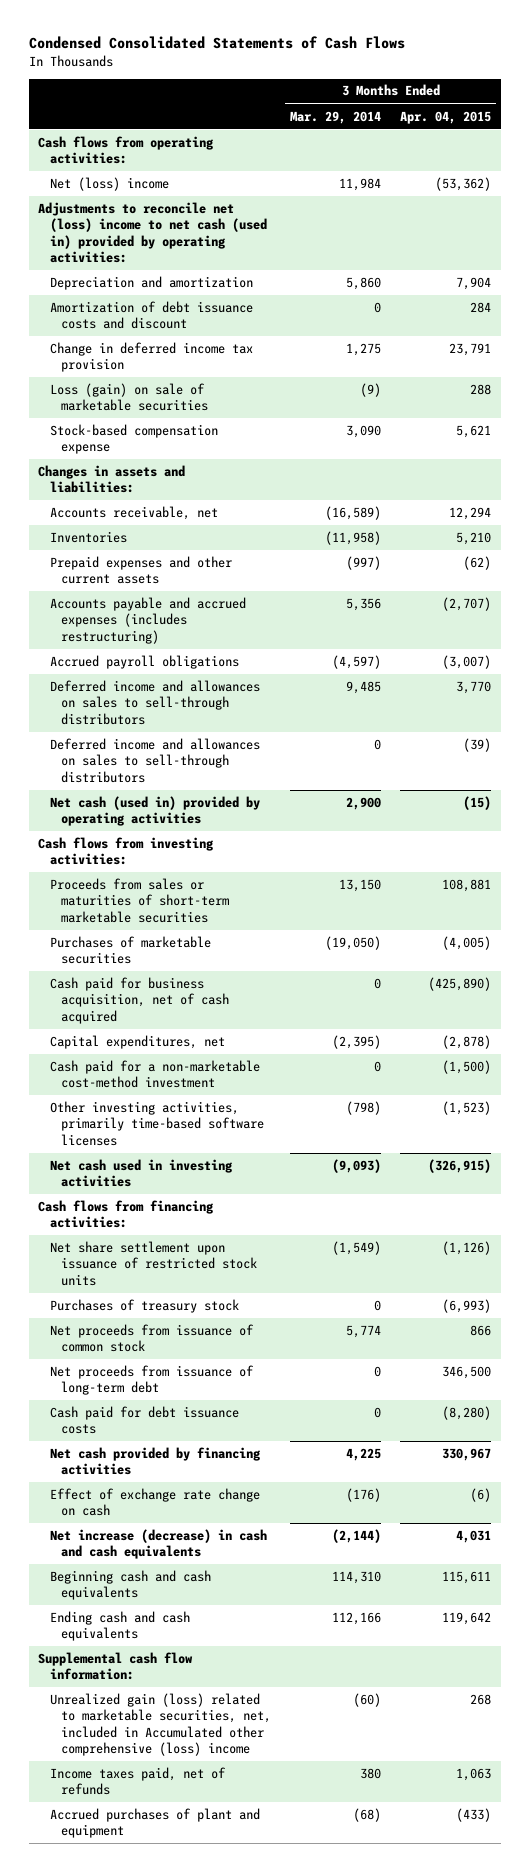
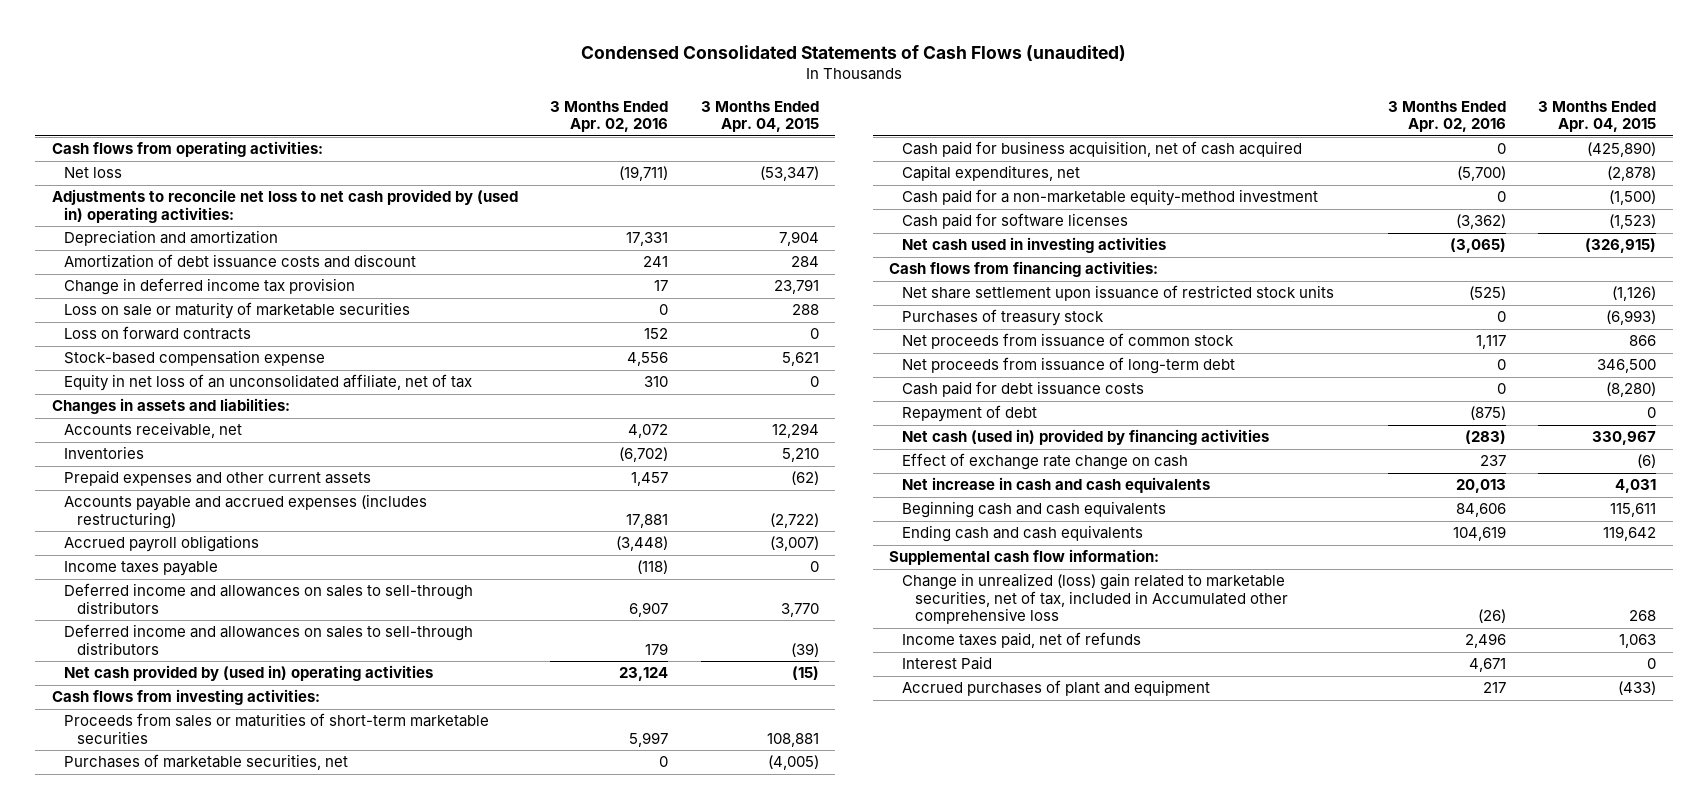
- Condensed Consolidated Statements of Cash Flows
+ Condensed Consolidated Statements of Cash Flows (unaudited)
- | 3 Months Ended Mar. 29, 2014 | 3 Months Ended Apr. 04, 2015
+ | 3 Months Ended Apr. 02, 2016 | 3 Months Ended Apr. 04, 2015
- Net (loss) income | 11,984 | (53,362)
- Adjustments to reconcile net (loss) income to net cash (used in) provided by operating activities:
+ Net loss | (19,711) | (53,347)
+ Adjustments to reconcile net loss to net cash provided by (used in) operating activities:
- Loss (gain) on sale of marketable securities | (9) | 288
+ Loss on sale or maturity of marketable securities | 0 | 288
+ Loss on forward contracts | 152 | 0
+ Equity in net loss of an unconsolidated affiliate, net of tax | 310 | 0
- Accounts payable and accrued expenses (includes restructuring) | 5,356 | (2,707)
+ Accounts payable and accrued expenses (includes restructuring) | 17,881 | (2,722)
+ Income taxes payable | (118) | 0
- Net cash (used in) provided by operating activities | 2,900 | (15)
+ Net cash provided by (used in) operating activities | 23,124 | (15)
- Purchases of marketable securities | (19,050) | (4,005)
+ Purchases of marketable securities, net | 0 | (4,005)
- Cash paid for a non-marketable cost-method investment | 0 | (1,500)
- Other investing activities, primarily time-based software licenses | (798) | (1,523)
+ Cash paid for a non-marketable equity-method investment | 0 | (1,500)
+ Cash paid for software licenses | (3,362) | (1,523)
- Net cash provided by financing activities | 4,225 | 330,967
+ Repayment of debt | (875) | 0
+ Net cash (used in) provided by financing activities | (283) | 330,967
- Net increase (decrease) in cash and cash equivalents | (2,144) | 4,031
+ Net increase in cash and cash equivalents | 20,013 | 4,031
- Unrealized gain (loss) related to marketable securities, net, included in Accumulated other comprehensive (loss) income | (60) | 268
+ Change in unrealized (loss) gain related to marketable securities, net of tax, included in Accumulated other comprehensive loss | (26) | 268
+ Interest Paid | 4,671 | 0

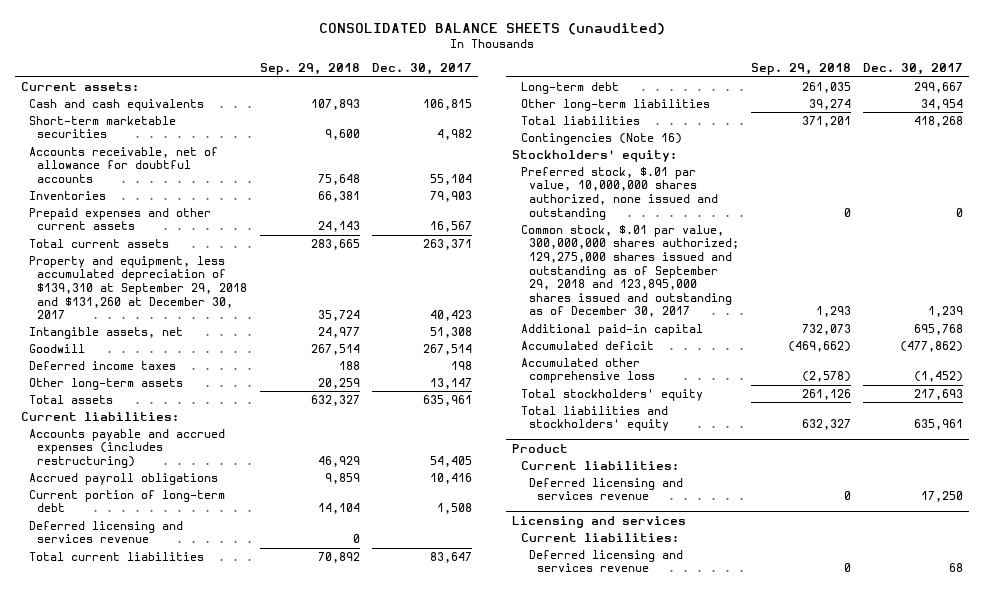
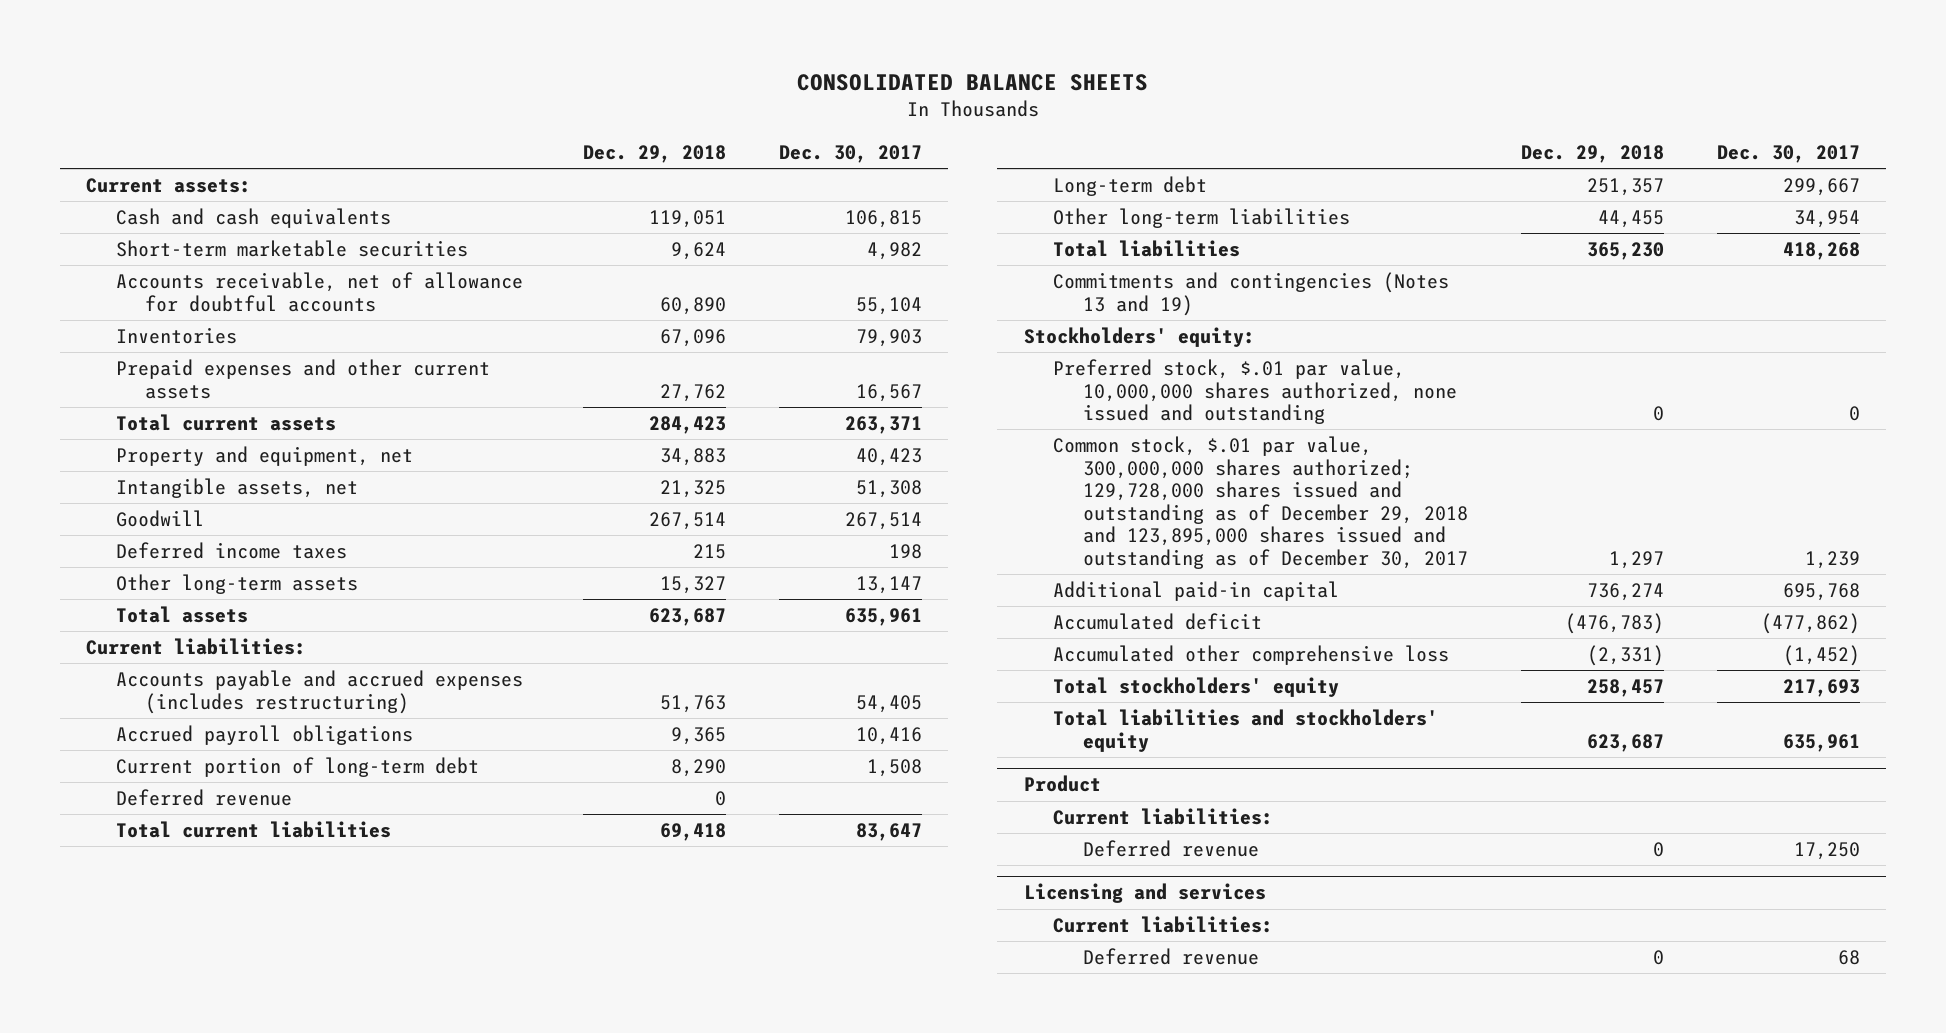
- CONSOLIDATED BALANCE SHEETS (unaudited)
+ CONSOLIDATED BALANCE SHEETS
- | Sep. 29, 2018 | Dec. 30, 2017
+ | Dec. 29, 2018 | Dec. 30, 2017
- Property and equipment, less accumulated depreciation of $139,310 at September 29, 2018 and $131,260 at December 30, 2017 | 35,724 | 40,423
+ Property and equipment, net | 34,883 | 40,423
- Deferred licensing and services revenue | 0 |
+ Deferred revenue | 0 |
- Contingencies (Note 16)
+ Commitments and contingencies (Notes 13 and 19)
- Common stock, $.01 par value, 300,000,000 shares authorized; 129,275,000 shares issued and outstanding as of September 29, 2018 and 123,895,000 shares issued and outstanding as of December 30, 2017 | 1,293 | 1,239
+ Common stock, $.01 par value, 300,000,000 shares authorized; 129,728,000 shares issued and outstanding as of December 29, 2018 and 123,895,000 shares issued and outstanding as of December 30, 2017 | 1,297 | 1,239
@ Product
- Deferred licensing and services revenue | 0 | 17,250
+ Deferred revenue | 0 | 17,250
@ Licensing and services
- Deferred licensing and services revenue | 0 | 68
+ Deferred revenue | 0 | 68

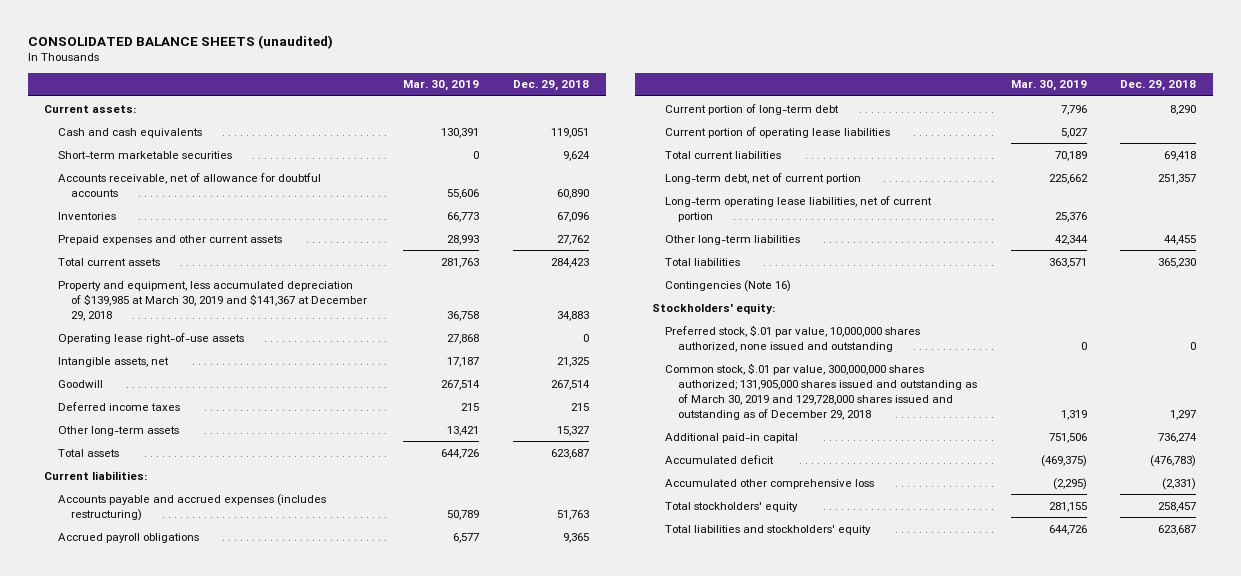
- CONSOLIDATED BALANCE SHEETS
+ CONSOLIDATED BALANCE SHEETS (unaudited)
- | Dec. 29, 2018 | Dec. 30, 2017
+ | Mar. 30, 2019 | Dec. 29, 2018
- Property and equipment, net | 34,883 | 40,423
+ Property and equipment, less accumulated depreciation of $139,985 at March 30, 2019 and $141,367 at December 29, 2018 | 36,758 | 34,883
+ Operating lease right-of-use assets | 27,868 | 0
- Deferred revenue | 0 |
+ Current portion of operating lease liabilities | 5,027 |
- Long-term debt | 251,357 | 299,667
+ Long-term debt, net of current portion | 225,662 | 251,357
+ Long-term operating lease liabilities, net of current portion | 25,376 |
- Commitments and contingencies (Notes 13 and 19)
+ Contingencies (Note 16)
- Common stock, $.01 par value, 300,000,000 shares authorized; 129,728,000 shares issued and outstanding as of December 29, 2018 and 123,895,000 shares issued and outstanding as of December 30, 2017 | 1,297 | 1,239
+ Common stock, $.01 par value, 300,000,000 shares authorized; 131,905,000 shares issued and outstanding as of March 30, 2019 and 129,728,000 shares issued and outstanding as of December 29, 2018 | 1,319 | 1,297
- Product
- Current liabilities:
- Deferred revenue | 0 | 17,250
- Licensing and services
- Current liabilities:
- Deferred revenue | 0 | 68

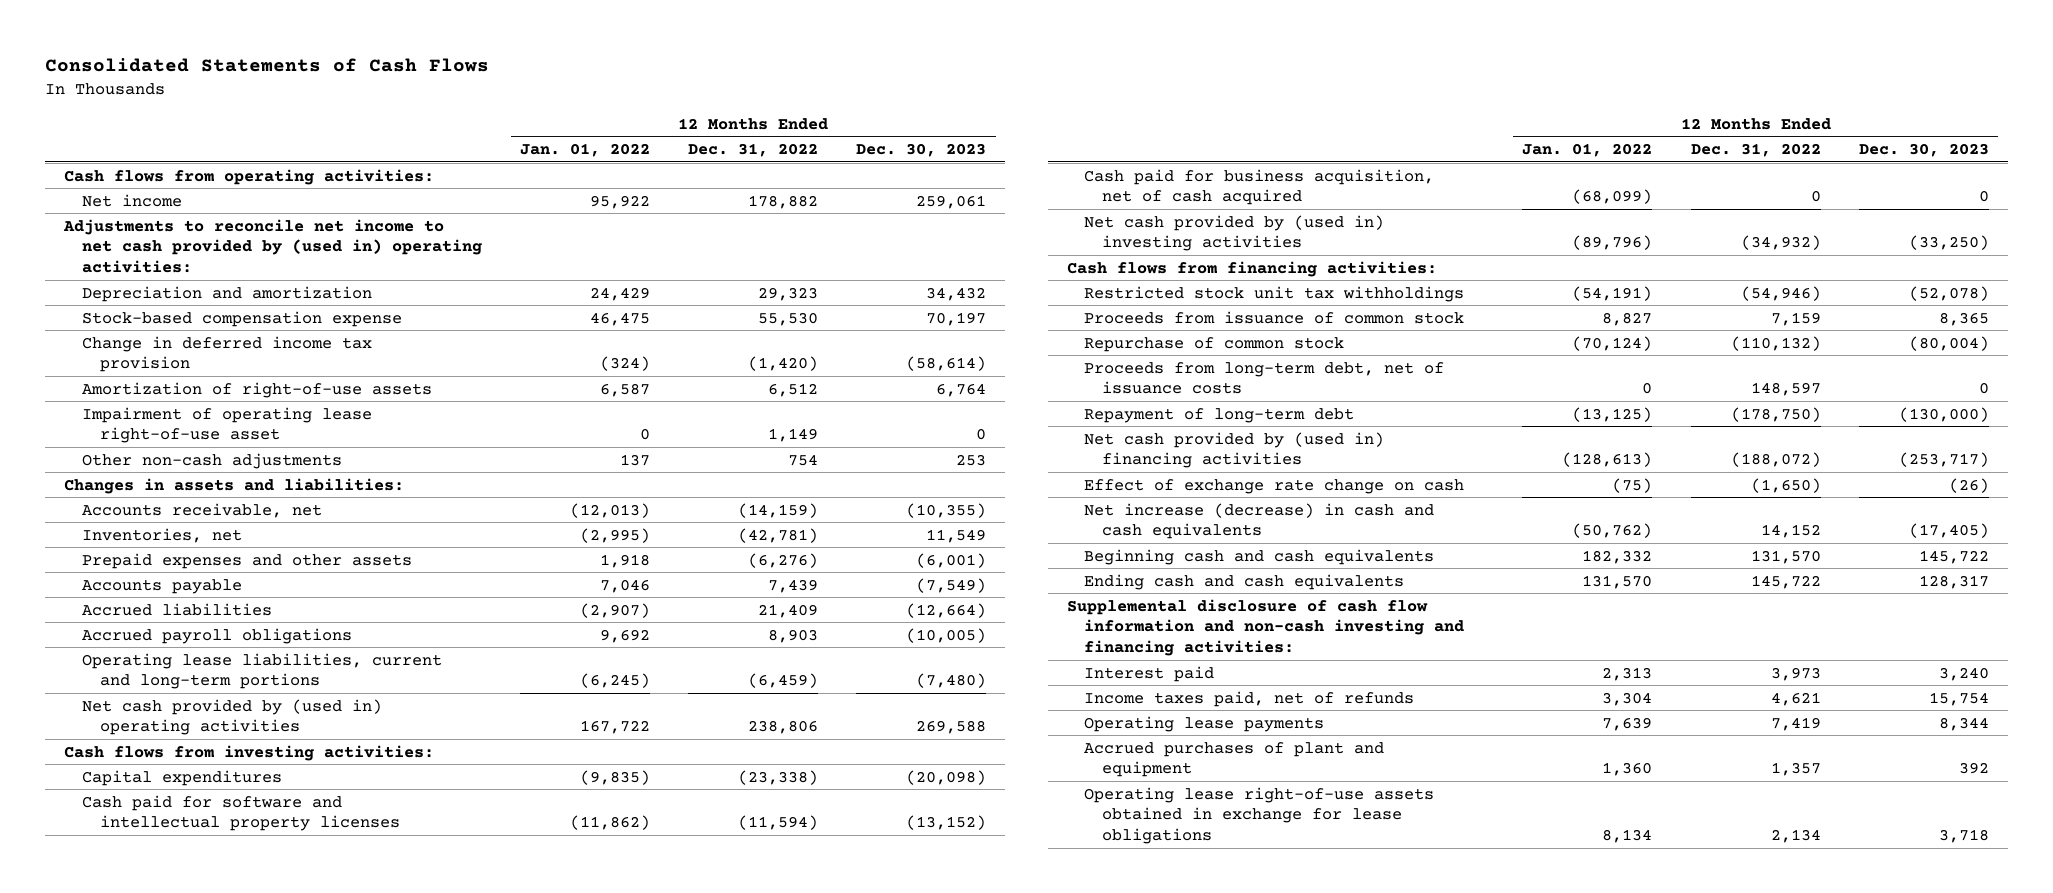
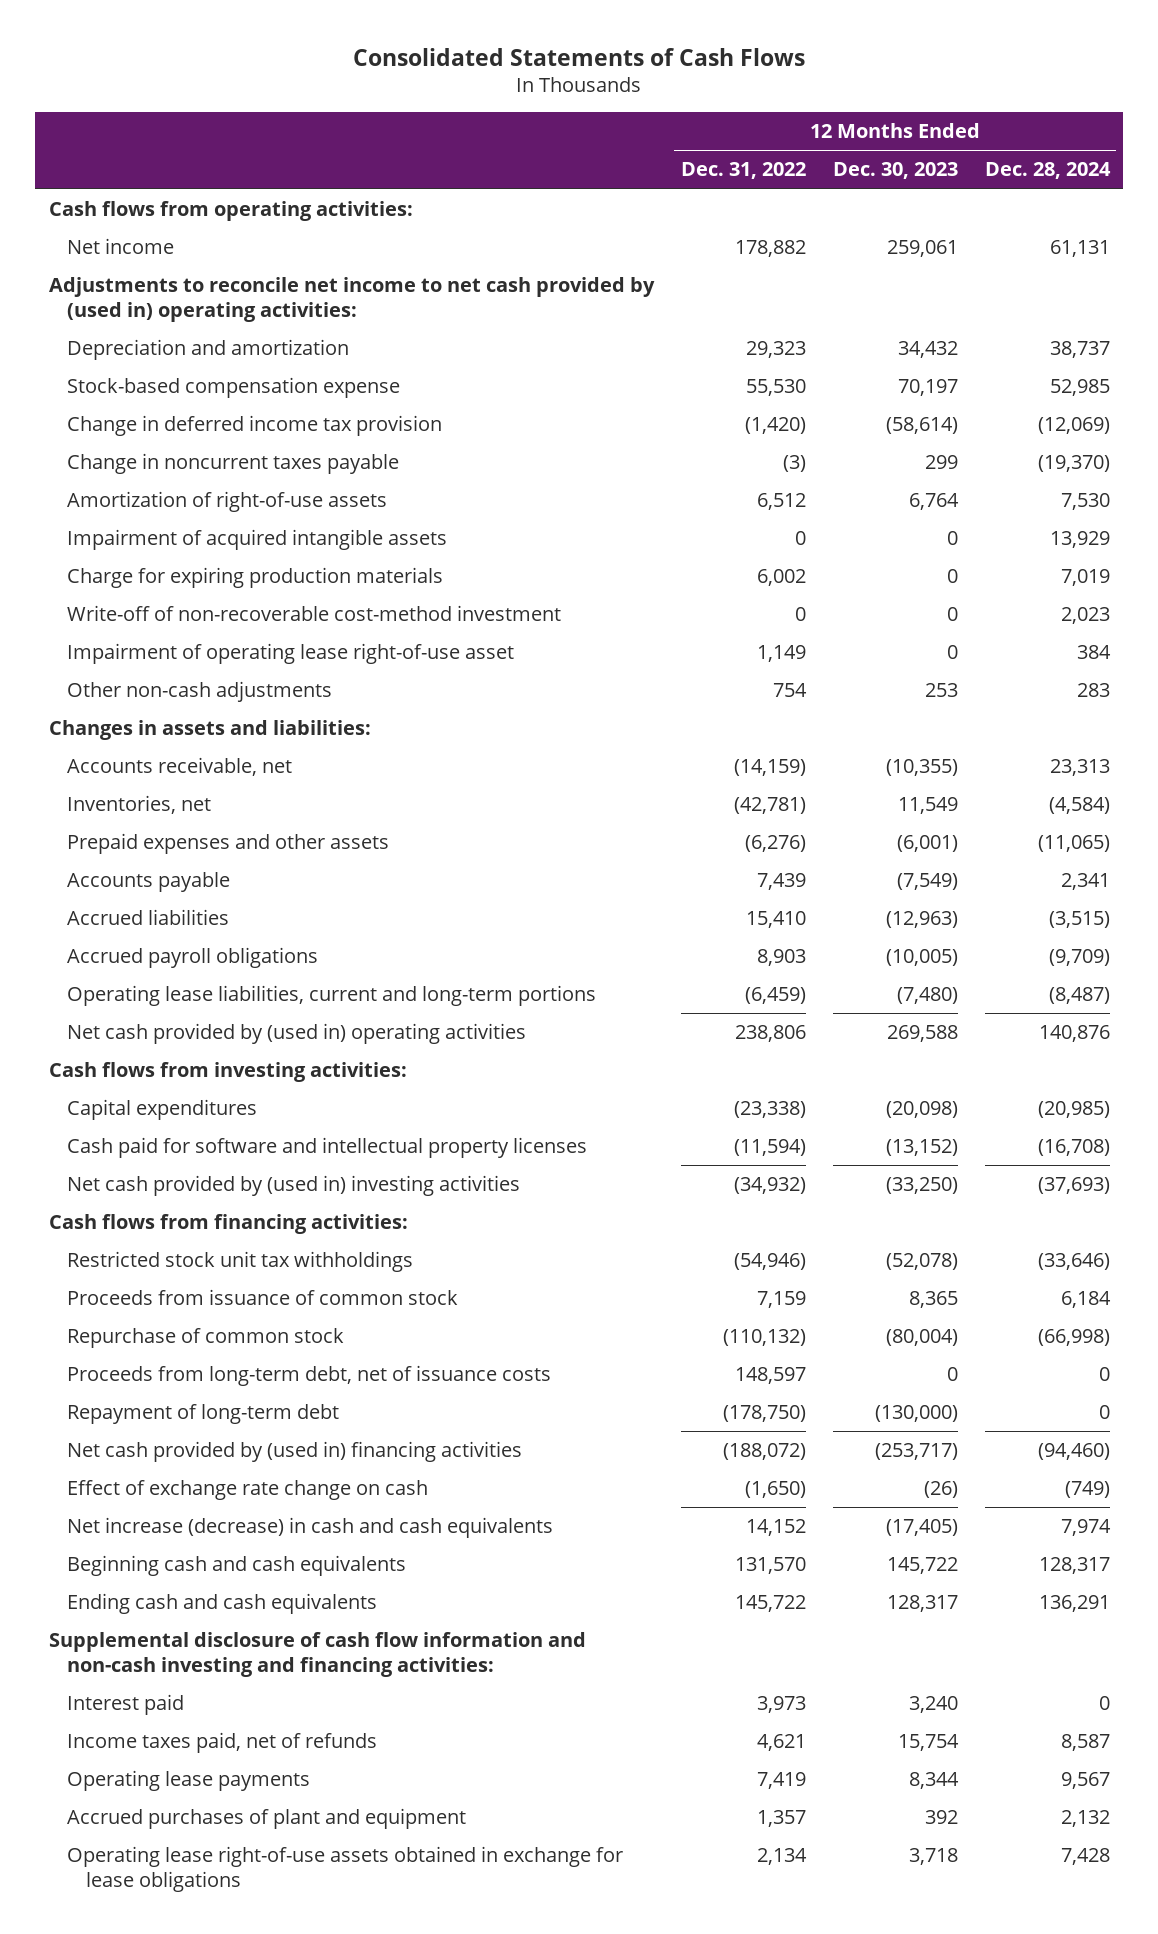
- | 12 Months Ended Jan. 01, 2022 | 12 Months Ended Dec. 31, 2022 | 12 Months Ended Dec. 30, 2023
+ | 12 Months Ended Dec. 31, 2022 | 12 Months Ended Dec. 30, 2023 | 12 Months Ended Dec. 28, 2024
+ Change in noncurrent taxes payable | (3) | 299 | (19,370)
+ Impairment of acquired intangible assets | 0 | 0 | 13,929
+ Charge for expiring production materials | 6,002 | 0 | 7,019
+ Write-off of non-recoverable cost-method investment | 0 | 0 | 2,023
- Accrued liabilities | (2,907) | 21,409 | (12,664)
+ Accrued liabilities | 15,410 | (12,963) | (3,515)
- Cash paid for business acquisition, net of cash acquired | (68,099) | 0 | 0

